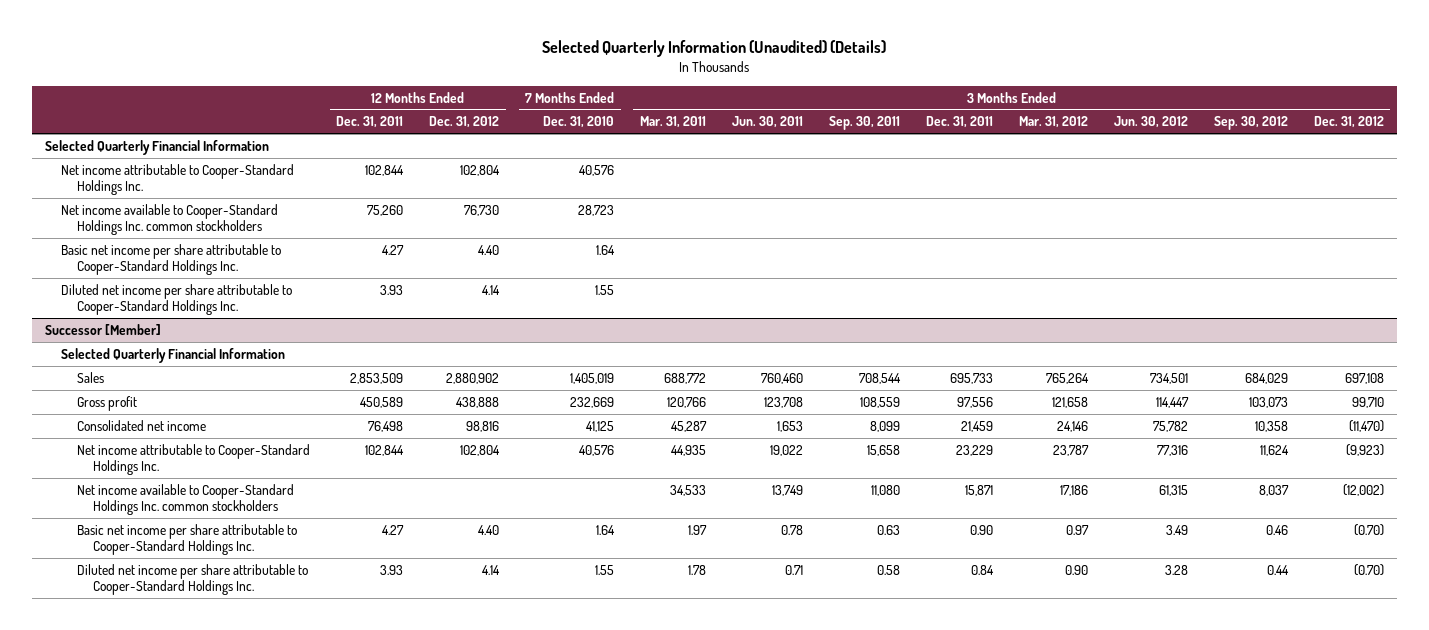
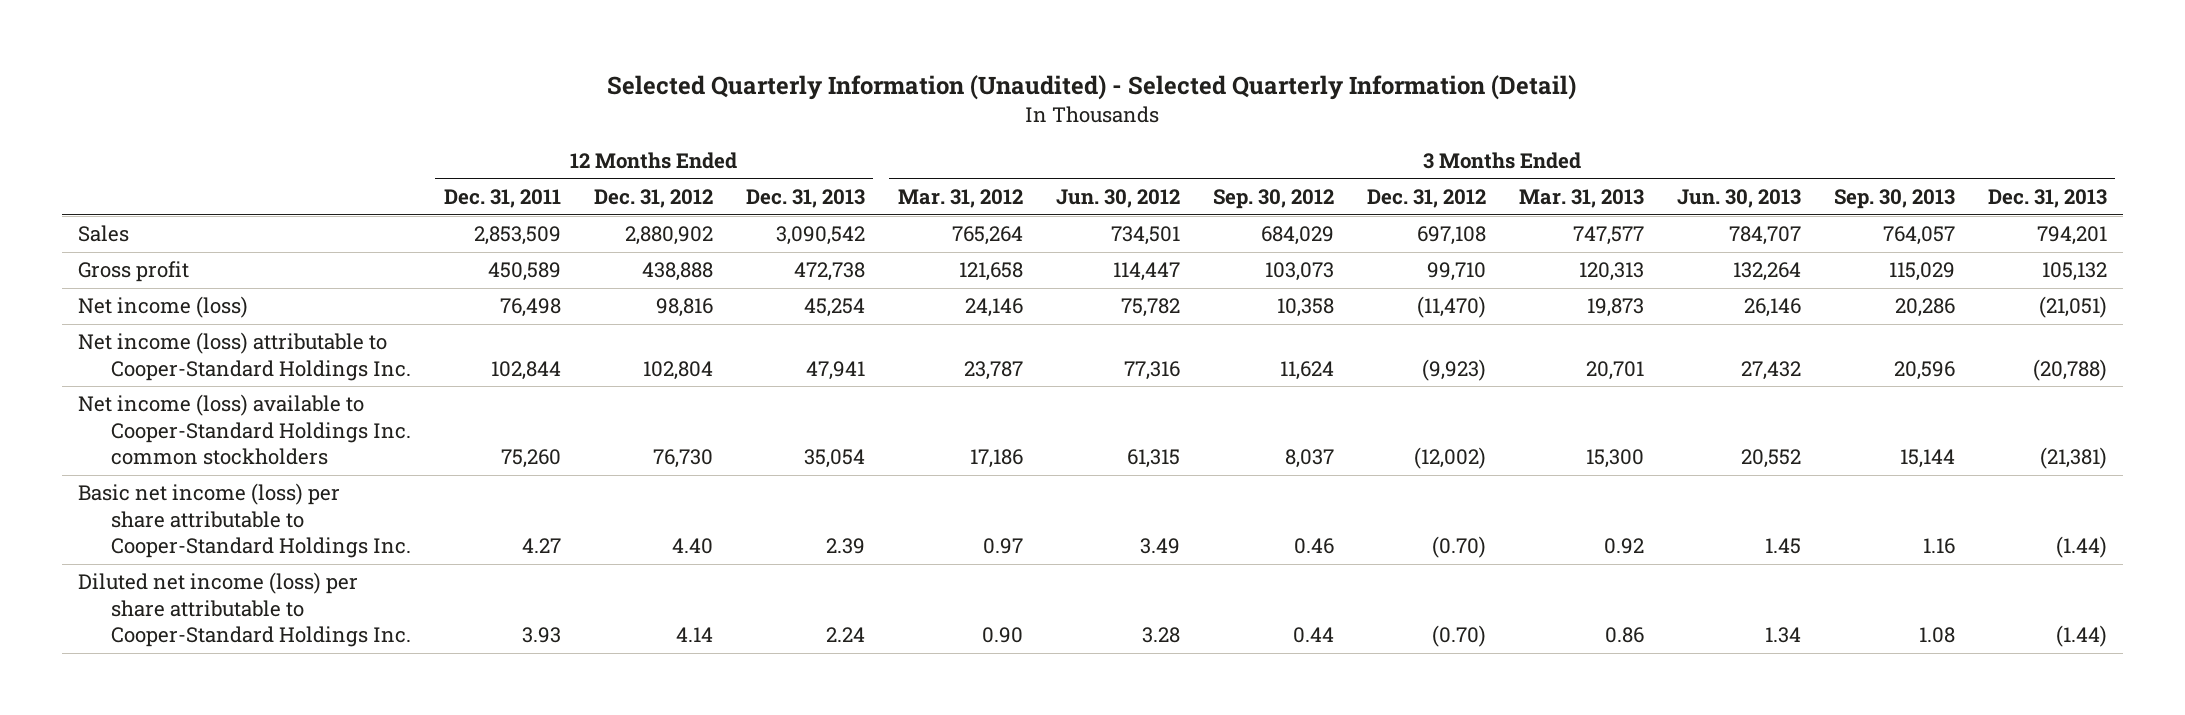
- Selected Quarterly Information (Unaudited) (Details)
+ Selected Quarterly Information (Unaudited) - Selected Quarterly Information (Detail)
- | 12 Months Ended Dec. 31, 2011 | 12 Months Ended Dec. 31, 2012 | 7 Months Ended Dec. 31, 2010 | 3 Months Ended Mar. 31, 2011 | 3 Months Ended Jun. 30, 2011 | 3 Months Ended Sep. 30, 2011 | 3 Months Ended Dec. 31, 2011 | 3 Months Ended Mar. 31, 2012 | 3 Months Ended Jun. 30, 2012 | 3 Months Ended Sep. 30, 2012 | 3 Months Ended Dec. 31, 2012
+ | 12 Months Ended Dec. 31, 2011 | 12 Months Ended Dec. 31, 2012 | 12 Months Ended Dec. 31, 2013 | 3 Months Ended Mar. 31, 2012 | 3 Months Ended Jun. 30, 2012 | 3 Months Ended Sep. 30, 2012 | 3 Months Ended Dec. 31, 2012 | 3 Months Ended Mar. 31, 2013 | 3 Months Ended Jun. 30, 2013 | 3 Months Ended Sep. 30, 2013 | 3 Months Ended Dec. 31, 2013
- Selected Quarterly Financial Information
- Net income attributable to Cooper-Standard Holdings Inc. | 102,844 | 102,804 | 40,576 | | | | | | | |
- Net income available to Cooper-Standard Holdings Inc. common stockholders | 75,260 | 76,730 | 28,723 | | | | | | | |
- Basic net income per share attributable to Cooper-Standard Holdings Inc. | 4.27 | 4.40 | 1.64 | | | | | | | |
- Diluted net income per share attributable to Cooper-Standard Holdings Inc. | 3.93 | 4.14 | 1.55 | | | | | | | |
- Successor [Member]
- Selected Quarterly Financial Information
- Consolidated net income | 76,498 | 98,816 | 41,125 | 45,287 | 1,653 | 8,099 | 21,459 | 24,146 | 75,782 | 10,358 | (11,470)
- Net income attributable to Cooper-Standard Holdings Inc. | 102,844 | 102,804 | 40,576 | 44,935 | 19,022 | 15,658 | 23,229 | 23,787 | 77,316 | 11,624 | (9,923)
- Net income available to Cooper-Standard Holdings Inc. common stockholders | | | | 34,533 | 13,749 | 11,080 | 15,871 | 17,186 | 61,315 | 8,037 | (12,002)
- Basic net income per share attributable to Cooper-Standard Holdings Inc. | 4.27 | 4.40 | 1.64 | 1.97 | 0.78 | 0.63 | 0.90 | 0.97 | 3.49 | 0.46 | (0.70)
- Diluted net income per share attributable to Cooper-Standard Holdings Inc. | 3.93 | 4.14 | 1.55 | 1.78 | 0.71 | 0.58 | 0.84 | 0.90 | 3.28 | 0.44 | (0.70)
+ Net income (loss) | 76,498 | 98,816 | 45,254 | 24,146 | 75,782 | 10,358 | (11,470) | 19,873 | 26,146 | 20,286 | (21,051)
+ Net income (loss) attributable to Cooper-Standard Holdings Inc. | 102,844 | 102,804 | 47,941 | 23,787 | 77,316 | 11,624 | (9,923) | 20,701 | 27,432 | 20,596 | (20,788)
+ Net income (loss) available to Cooper-Standard Holdings Inc. common stockholders | 75,260 | 76,730 | 35,054 | 17,186 | 61,315 | 8,037 | (12,002) | 15,300 | 20,552 | 15,144 | (21,381)
+ Basic net income (loss) per share attributable to Cooper-Standard Holdings Inc. | 4.27 | 4.40 | 2.39 | 0.97 | 3.49 | 0.46 | (0.70) | 0.92 | 1.45 | 1.16 | (1.44)
+ Diluted net income (loss) per share attributable to Cooper-Standard Holdings Inc. | 3.93 | 4.14 | 2.24 | 0.90 | 3.28 | 0.44 | (0.70) | 0.86 | 1.34 | 1.08 | (1.44)

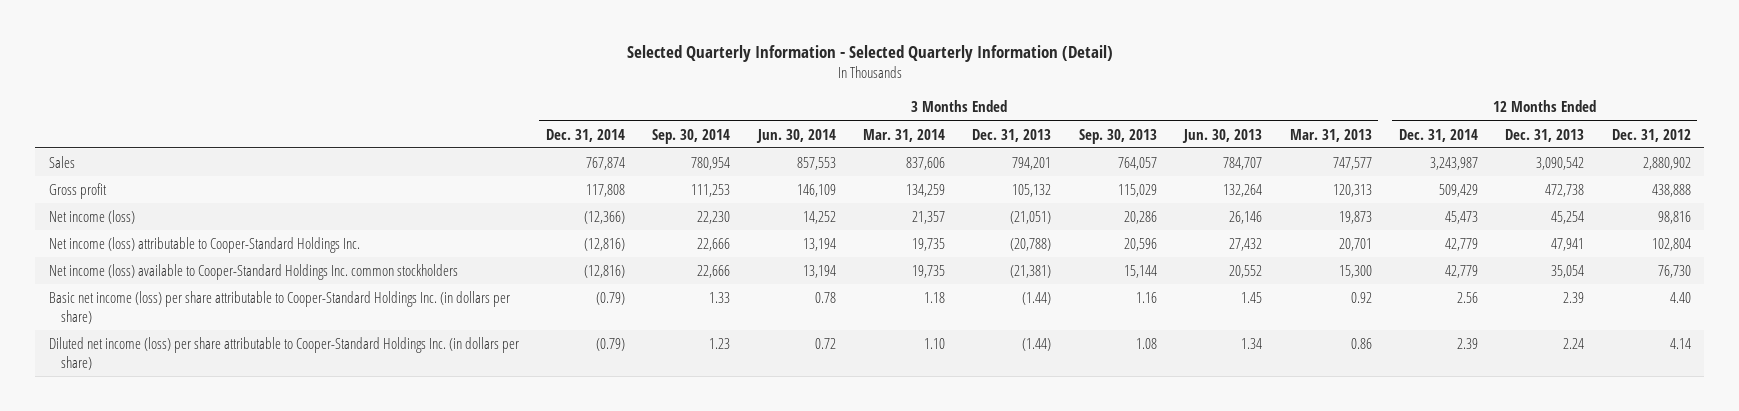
- Selected Quarterly Information (Unaudited) - Selected Quarterly Information (Detail)
+ Selected Quarterly Information - Selected Quarterly Information (Detail)
- | 12 Months Ended Dec. 31, 2011 | 12 Months Ended Dec. 31, 2012 | 12 Months Ended Dec. 31, 2013 | 3 Months Ended Mar. 31, 2012 | 3 Months Ended Jun. 30, 2012 | 3 Months Ended Sep. 30, 2012 | 3 Months Ended Dec. 31, 2012 | 3 Months Ended Mar. 31, 2013 | 3 Months Ended Jun. 30, 2013 | 3 Months Ended Sep. 30, 2013 | 3 Months Ended Dec. 31, 2013
+ | 3 Months Ended Dec. 31, 2014 | 3 Months Ended Sep. 30, 2014 | 3 Months Ended Jun. 30, 2014 | 3 Months Ended Mar. 31, 2014 | 3 Months Ended Dec. 31, 2013 | 3 Months Ended Sep. 30, 2013 | 3 Months Ended Jun. 30, 2013 | 3 Months Ended Mar. 31, 2013 | 12 Months Ended Dec. 31, 2014 | 12 Months Ended Dec. 31, 2013 | 12 Months Ended Dec. 31, 2012
- Basic net income (loss) per share attributable to Cooper-Standard Holdings Inc. | 4.27 | 4.40 | 2.39 | 0.97 | 3.49 | 0.46 | (0.70) | 0.92 | 1.45 | 1.16 | (1.44)
- Diluted net income (loss) per share attributable to Cooper-Standard Holdings Inc. | 3.93 | 4.14 | 2.24 | 0.90 | 3.28 | 0.44 | (0.70) | 0.86 | 1.34 | 1.08 | (1.44)
+ Basic net income (loss) per share attributable to Cooper-Standard Holdings Inc. (in dollars per share) | (0.79) | 1.33 | 0.78 | 1.18 | (1.44) | 1.16 | 1.45 | 0.92 | 2.56 | 2.39 | 4.40
+ Diluted net income (loss) per share attributable to Cooper-Standard Holdings Inc. (in dollars per share) | (0.79) | 1.23 | 0.72 | 1.10 | (1.44) | 1.08 | 1.34 | 0.86 | 2.39 | 2.24 | 4.14

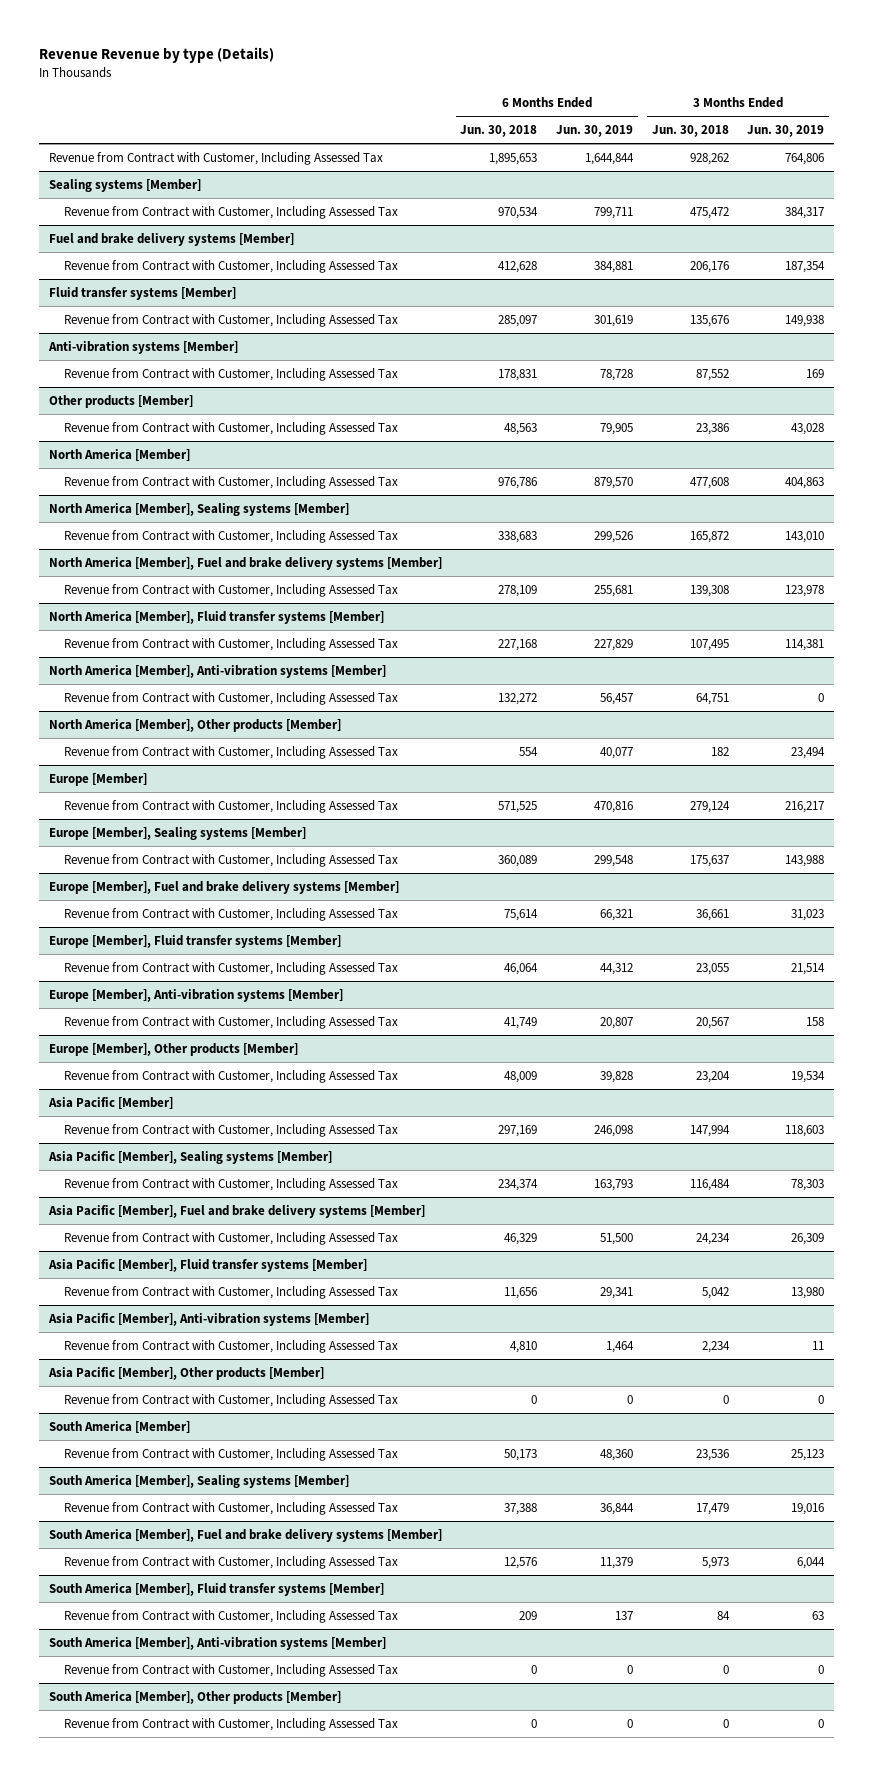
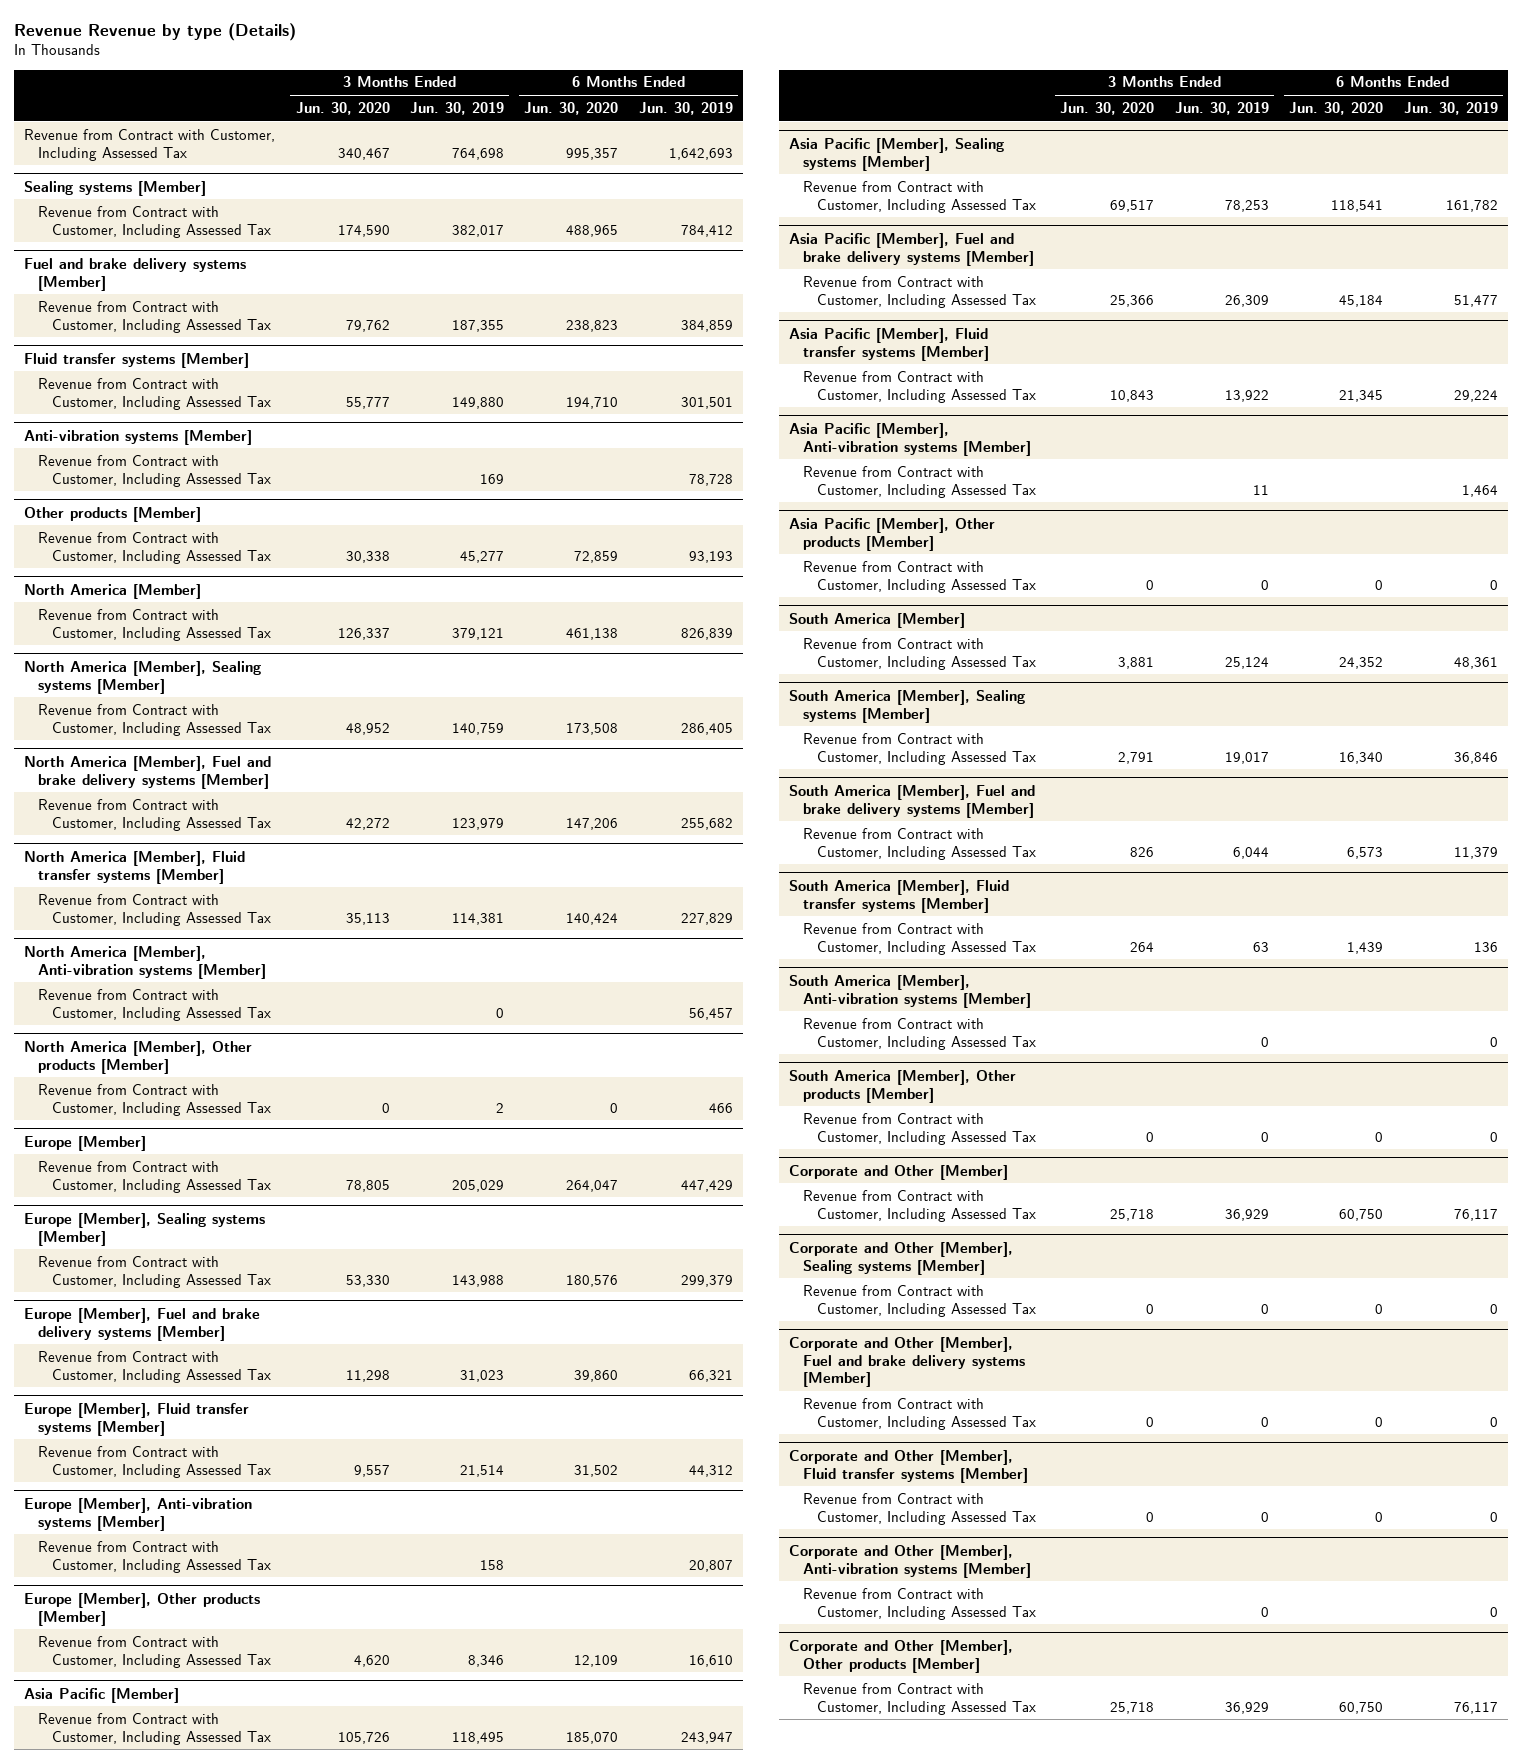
- | 6 Months Ended Jun. 30, 2018 | 6 Months Ended Jun. 30, 2019 | 3 Months Ended Jun. 30, 2018 | 3 Months Ended Jun. 30, 2019
+ | 3 Months Ended Jun. 30, 2020 | 3 Months Ended Jun. 30, 2019 | 6 Months Ended Jun. 30, 2020 | 6 Months Ended Jun. 30, 2019
- Revenue from Contract with Customer, Including Assessed Tax | 1,895,653 | 1,644,844 | 928,262 | 764,806
+ Revenue from Contract with Customer, Including Assessed Tax | 340,467 | 764,698 | 995,357 | 1,642,693
@ Sealing systems [Member]
- Revenue from Contract with Customer, Including Assessed Tax | 970,534 | 799,711 | 475,472 | 384,317
+ Revenue from Contract with Customer, Including Assessed Tax | 174,590 | 382,017 | 488,965 | 784,412
@ Fuel and brake delivery systems [Member]
- Revenue from Contract with Customer, Including Assessed Tax | 412,628 | 384,881 | 206,176 | 187,354
+ Revenue from Contract with Customer, Including Assessed Tax | 79,762 | 187,355 | 238,823 | 384,859
@ Fluid transfer systems [Member]
- Revenue from Contract with Customer, Including Assessed Tax | 285,097 | 301,619 | 135,676 | 149,938
+ Revenue from Contract with Customer, Including Assessed Tax | 55,777 | 149,880 | 194,710 | 301,501
@ Other products [Member]
- Revenue from Contract with Customer, Including Assessed Tax | 48,563 | 79,905 | 23,386 | 43,028
+ Revenue from Contract with Customer, Including Assessed Tax | 30,338 | 45,277 | 72,859 | 93,193
@ North America [Member]
- Revenue from Contract with Customer, Including Assessed Tax | 976,786 | 879,570 | 477,608 | 404,863
+ Revenue from Contract with Customer, Including Assessed Tax | 126,337 | 379,121 | 461,138 | 826,839
@ North America [Member], Sealing systems [Member]
- Revenue from Contract with Customer, Including Assessed Tax | 338,683 | 299,526 | 165,872 | 143,010
+ Revenue from Contract with Customer, Including Assessed Tax | 48,952 | 140,759 | 173,508 | 286,405
@ North America [Member], Fuel and brake delivery systems [Member]
- Revenue from Contract with Customer, Including Assessed Tax | 278,109 | 255,681 | 139,308 | 123,978
+ Revenue from Contract with Customer, Including Assessed Tax | 42,272 | 123,979 | 147,206 | 255,682
@ North America [Member], Other products [Member]
- Revenue from Contract with Customer, Including Assessed Tax | 554 | 40,077 | 182 | 23,494
+ Revenue from Contract with Customer, Including Assessed Tax | 0 | 2 | 0 | 466
@ Europe [Member]
- Revenue from Contract with Customer, Including Assessed Tax | 571,525 | 470,816 | 279,124 | 216,217
+ Revenue from Contract with Customer, Including Assessed Tax | 78,805 | 205,029 | 264,047 | 447,429
@ Europe [Member], Sealing systems [Member]
- Revenue from Contract with Customer, Including Assessed Tax | 360,089 | 299,548 | 175,637 | 143,988
+ Revenue from Contract with Customer, Including Assessed Tax | 53,330 | 143,988 | 180,576 | 299,379
@ Europe [Member], Other products [Member]
- Revenue from Contract with Customer, Including Assessed Tax | 48,009 | 39,828 | 23,204 | 19,534
+ Revenue from Contract with Customer, Including Assessed Tax | 4,620 | 8,346 | 12,109 | 16,610
@ Asia Pacific [Member]
- Revenue from Contract with Customer, Including Assessed Tax | 297,169 | 246,098 | 147,994 | 118,603
+ Revenue from Contract with Customer, Including Assessed Tax | 105,726 | 118,495 | 185,070 | 243,947
@ Asia Pacific [Member], Sealing systems [Member]
- Revenue from Contract with Customer, Including Assessed Tax | 234,374 | 163,793 | 116,484 | 78,303
+ Revenue from Contract with Customer, Including Assessed Tax | 69,517 | 78,253 | 118,541 | 161,782
@ Asia Pacific [Member], Fuel and brake delivery systems [Member]
- Revenue from Contract with Customer, Including Assessed Tax | 46,329 | 51,500 | 24,234 | 26,309
+ Revenue from Contract with Customer, Including Assessed Tax | 25,366 | 26,309 | 45,184 | 51,477
@ Asia Pacific [Member], Fluid transfer systems [Member]
- Revenue from Contract with Customer, Including Assessed Tax | 11,656 | 29,341 | 5,042 | 13,980
+ Revenue from Contract with Customer, Including Assessed Tax | 10,843 | 13,922 | 21,345 | 29,224
@ South America [Member]
- Revenue from Contract with Customer, Including Assessed Tax | 50,173 | 48,360 | 23,536 | 25,123
+ Revenue from Contract with Customer, Including Assessed Tax | 3,881 | 25,124 | 24,352 | 48,361
@ South America [Member], Sealing systems [Member]
- Revenue from Contract with Customer, Including Assessed Tax | 37,388 | 36,844 | 17,479 | 19,016
+ Revenue from Contract with Customer, Including Assessed Tax | 2,791 | 19,017 | 16,340 | 36,846
@ South America [Member], Fluid transfer systems [Member]
- Revenue from Contract with Customer, Including Assessed Tax | 209 | 137 | 84 | 63
+ Revenue from Contract with Customer, Including Assessed Tax | 264 | 63 | 1,439 | 136
+ Corporate and Other [Member]
+ Revenue from Contract with Customer, Including Assessed Tax | 25,718 | 36,929 | 60,750 | 76,117
+ Corporate and Other [Member], Sealing systems [Member]
+ Revenue from Contract with Customer, Including Assessed Tax | 0 | 0 | 0 | 0
+ Corporate and Other [Member], Fuel and brake delivery systems [Member]
+ Revenue from Contract with Customer, Including Assessed Tax | 0 | 0 | 0 | 0
+ Corporate and Other [Member], Fluid transfer systems [Member]
+ Revenue from Contract with Customer, Including Assessed Tax | 0 | 0 | 0 | 0
+ Corporate and Other [Member], Anti-vibration systems [Member]
+ Revenue from Contract with Customer, Including Assessed Tax | | 0 | | 0
+ Corporate and Other [Member], Other products [Member]
+ Revenue from Contract with Customer, Including Assessed Tax | 25,718 | 36,929 | 60,750 | 76,117

